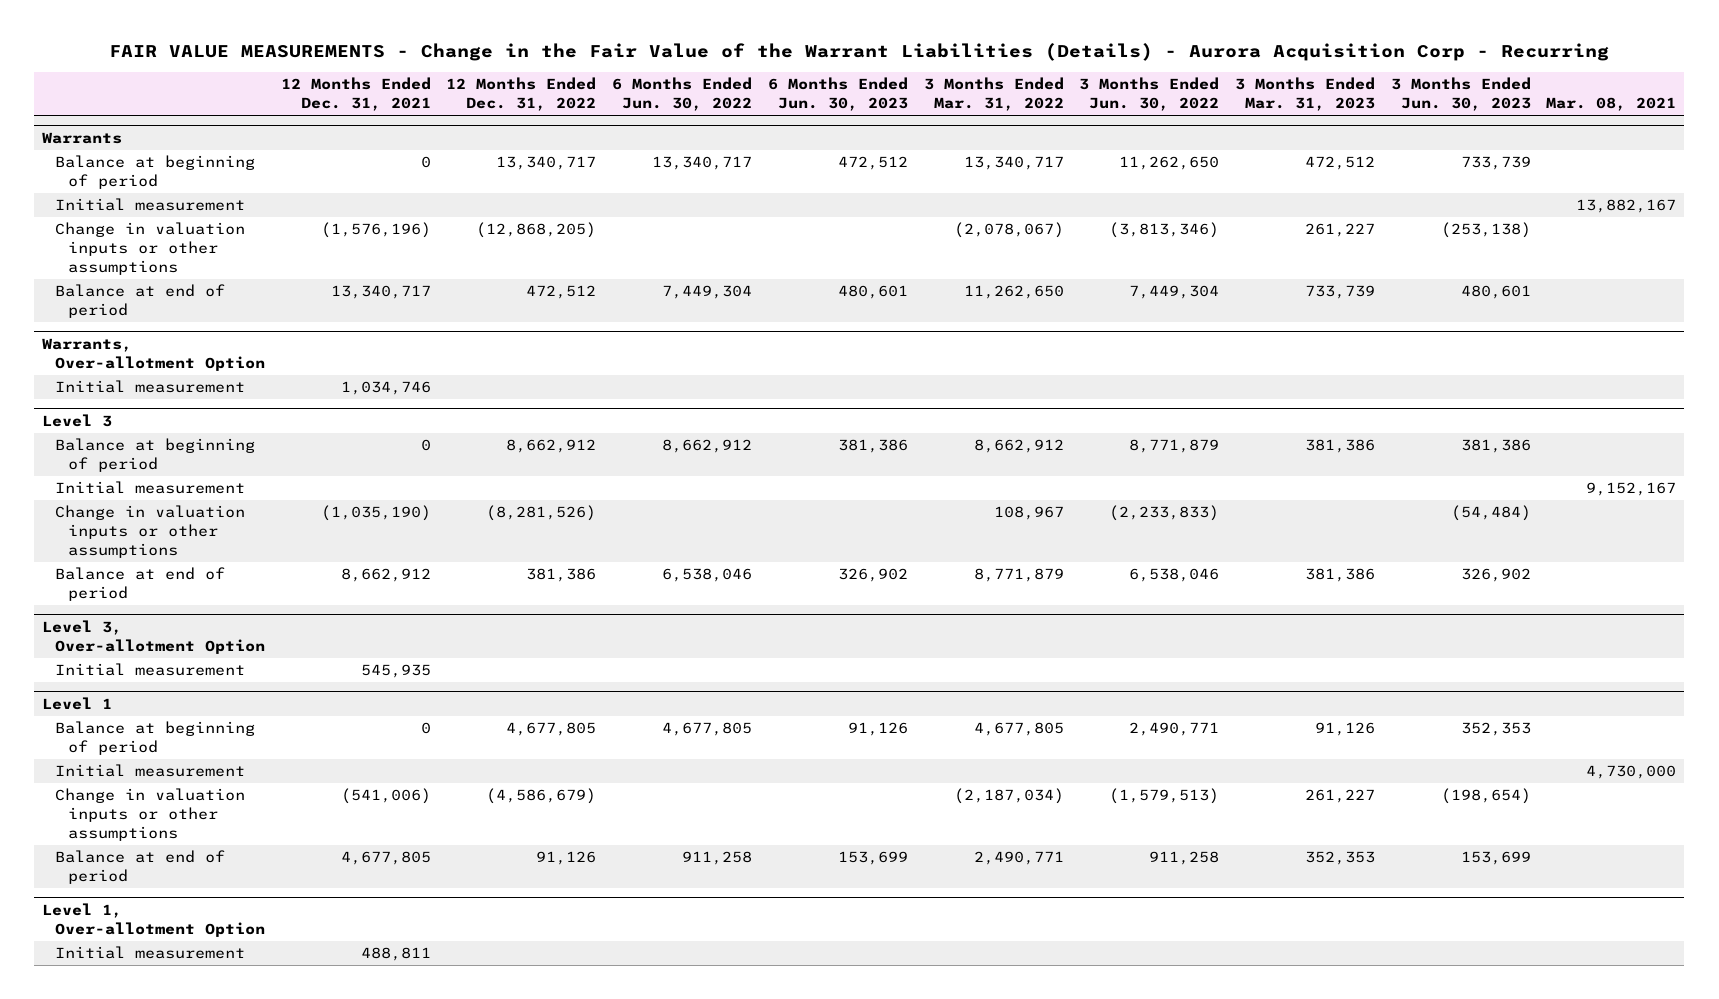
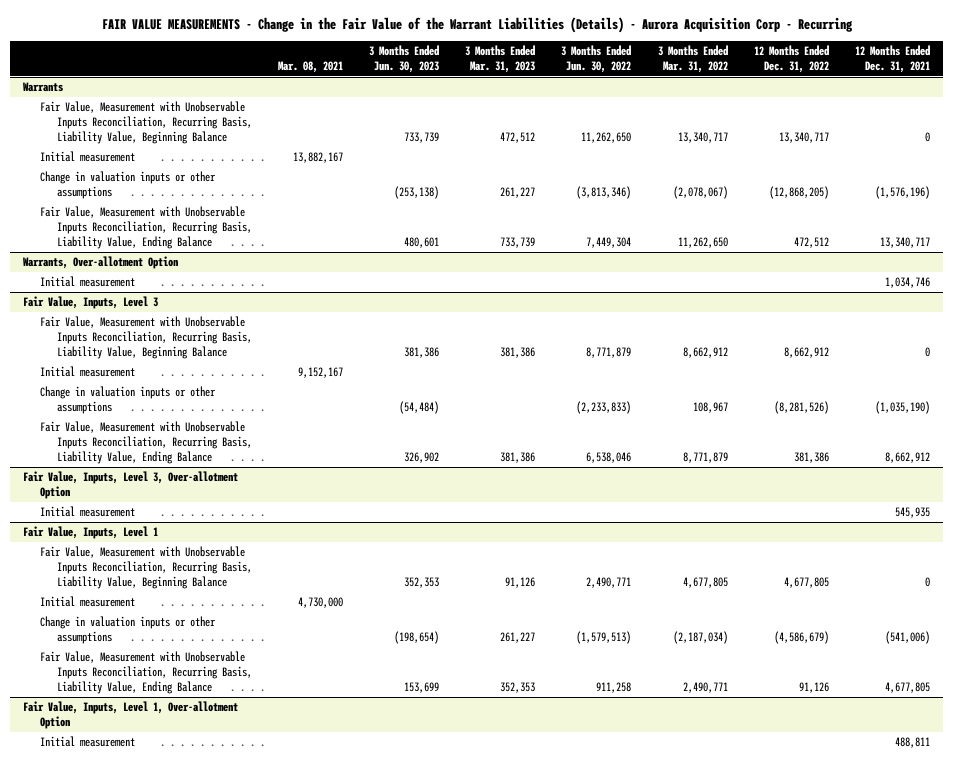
- | 12 Months Ended Dec. 31, 2021 | 12 Months Ended Dec. 31, 2022 | 6 Months Ended Jun. 30, 2022 | 6 Months Ended Jun. 30, 2023 | 3 Months Ended Mar. 31, 2022 | 3 Months Ended Jun. 30, 2022 | 3 Months Ended Mar. 31, 2023 | 3 Months Ended Jun. 30, 2023 | Mar. 08, 2021
+ | Mar. 08, 2021 | 3 Months Ended Jun. 30, 2023 | 3 Months Ended Mar. 31, 2023 | 3 Months Ended Jun. 30, 2022 | 3 Months Ended Mar. 31, 2022 | 12 Months Ended Dec. 31, 2022 | 12 Months Ended Dec. 31, 2021
@ Warrants
- Balance at beginning of period | 0 | 13,340,717 | 13,340,717 | 472,512 | 13,340,717 | 11,262,650 | 472,512 | 733,739 |
+ Fair Value, Measurement with Unobservable Inputs Reconciliation, Recurring Basis, Liability Value, Beginning Balance | | 733,739 | 472,512 | 11,262,650 | 13,340,717 | 13,340,717 | 0
- Balance at end of period | 13,340,717 | 472,512 | 7,449,304 | 480,601 | 11,262,650 | 7,449,304 | 733,739 | 480,601 |
+ Fair Value, Measurement with Unobservable Inputs Reconciliation, Recurring Basis, Liability Value, Ending Balance | | 480,601 | 733,739 | 7,449,304 | 11,262,650 | 472,512 | 13,340,717
- Level 3
- Balance at beginning of period | 0 | 8,662,912 | 8,662,912 | 381,386 | 8,662,912 | 8,771,879 | 381,386 | 381,386 |
+ Fair Value, Inputs, Level 3
+ Fair Value, Measurement with Unobservable Inputs Reconciliation, Recurring Basis, Liability Value, Beginning Balance | | 381,386 | 381,386 | 8,771,879 | 8,662,912 | 8,662,912 | 0
- Balance at end of period | 8,662,912 | 381,386 | 6,538,046 | 326,902 | 8,771,879 | 6,538,046 | 381,386 | 326,902 |
- Level 3, Over-allotment Option
+ Fair Value, Measurement with Unobservable Inputs Reconciliation, Recurring Basis, Liability Value, Ending Balance | | 326,902 | 381,386 | 6,538,046 | 8,771,879 | 381,386 | 8,662,912
+ Fair Value, Inputs, Level 3, Over-allotment Option
- Level 1
- Balance at beginning of period | 0 | 4,677,805 | 4,677,805 | 91,126 | 4,677,805 | 2,490,771 | 91,126 | 352,353 |
+ Fair Value, Inputs, Level 1
+ Fair Value, Measurement with Unobservable Inputs Reconciliation, Recurring Basis, Liability Value, Beginning Balance | | 352,353 | 91,126 | 2,490,771 | 4,677,805 | 4,677,805 | 0
- Balance at end of period | 4,677,805 | 91,126 | 911,258 | 153,699 | 2,490,771 | 911,258 | 352,353 | 153,699 |
- Level 1, Over-allotment Option
+ Fair Value, Measurement with Unobservable Inputs Reconciliation, Recurring Basis, Liability Value, Ending Balance | | 153,699 | 352,353 | 911,258 | 2,490,771 | 91,126 | 4,677,805
+ Fair Value, Inputs, Level 1, Over-allotment Option

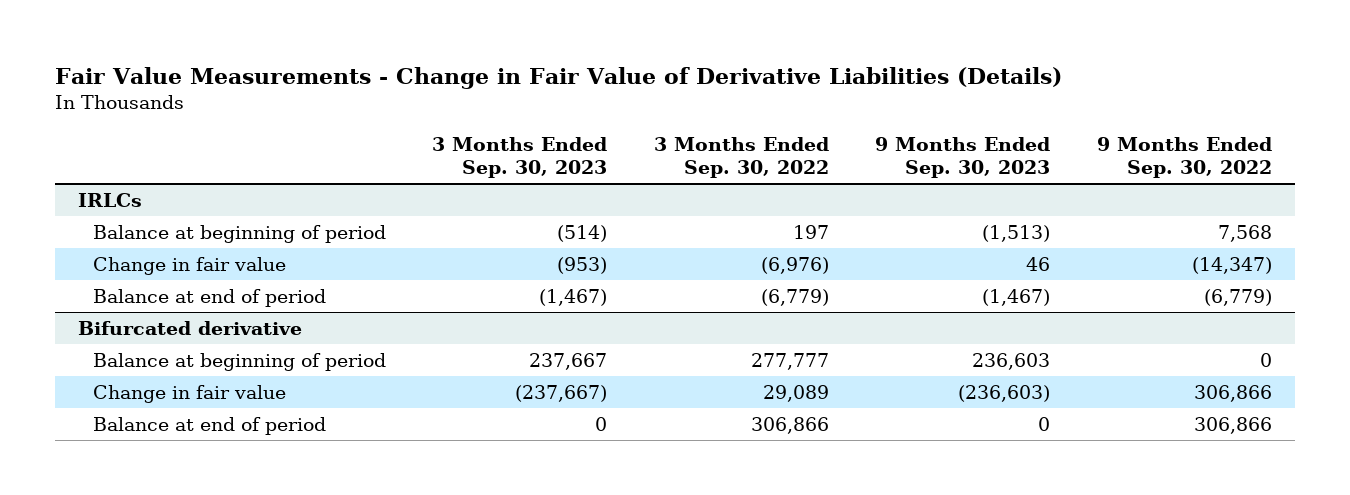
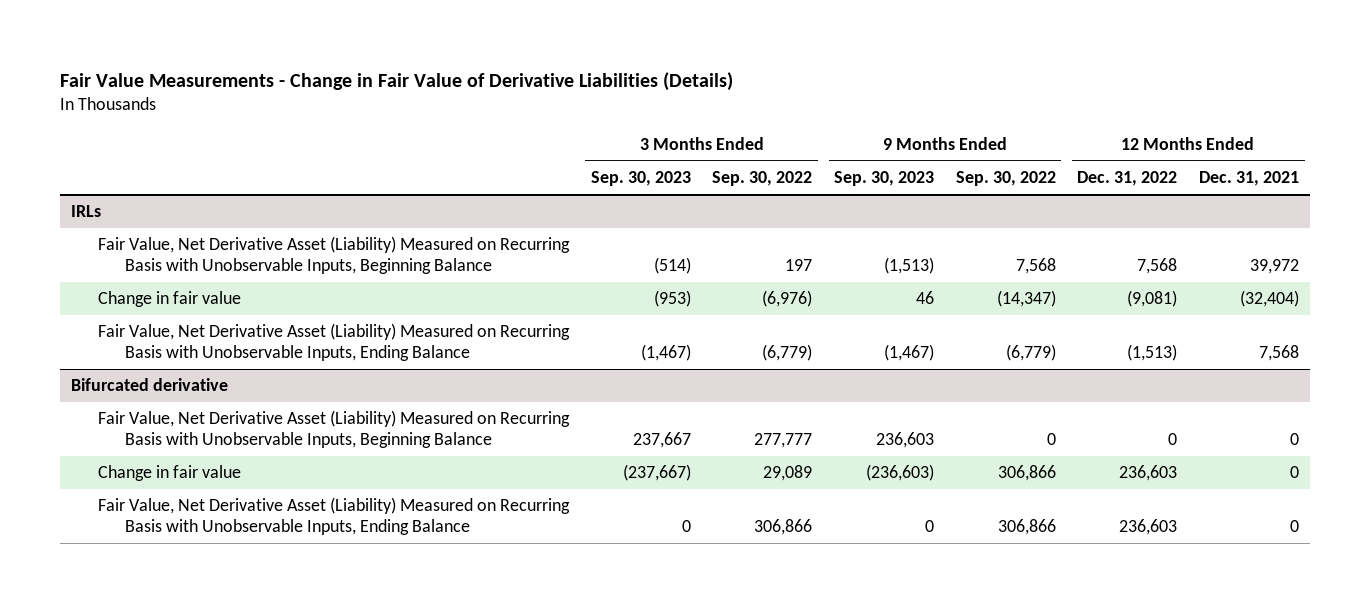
- | 3 Months Ended Sep. 30, 2023 | 3 Months Ended Sep. 30, 2022 | 9 Months Ended Sep. 30, 2023 | 9 Months Ended Sep. 30, 2022
+ | 3 Months Ended Sep. 30, 2023 | 3 Months Ended Sep. 30, 2022 | 9 Months Ended Sep. 30, 2023 | 9 Months Ended Sep. 30, 2022 | 12 Months Ended Dec. 31, 2022 | 12 Months Ended Dec. 31, 2021
- IRLCs
- Balance at beginning of period | (514) | 197 | (1,513) | 7,568
+ IRLs
+ Fair Value, Net Derivative Asset (Liability) Measured on Recurring Basis with Unobservable Inputs, Beginning Balance | (514) | 197 | (1,513) | 7,568 | 7,568 | 39,972
- Balance at end of period | (1,467) | (6,779) | (1,467) | (6,779)
+ Fair Value, Net Derivative Asset (Liability) Measured on Recurring Basis with Unobservable Inputs, Ending Balance | (1,467) | (6,779) | (1,467) | (6,779) | (1,513) | 7,568
@ Bifurcated derivative
- Balance at beginning of period | 237,667 | 277,777 | 236,603 | 0
+ Fair Value, Net Derivative Asset (Liability) Measured on Recurring Basis with Unobservable Inputs, Beginning Balance | 237,667 | 277,777 | 236,603 | 0 | 0 | 0
- Balance at end of period | 0 | 306,866 | 0 | 306,866
+ Fair Value, Net Derivative Asset (Liability) Measured on Recurring Basis with Unobservable Inputs, Ending Balance | 0 | 306,866 | 0 | 306,866 | 236,603 | 0

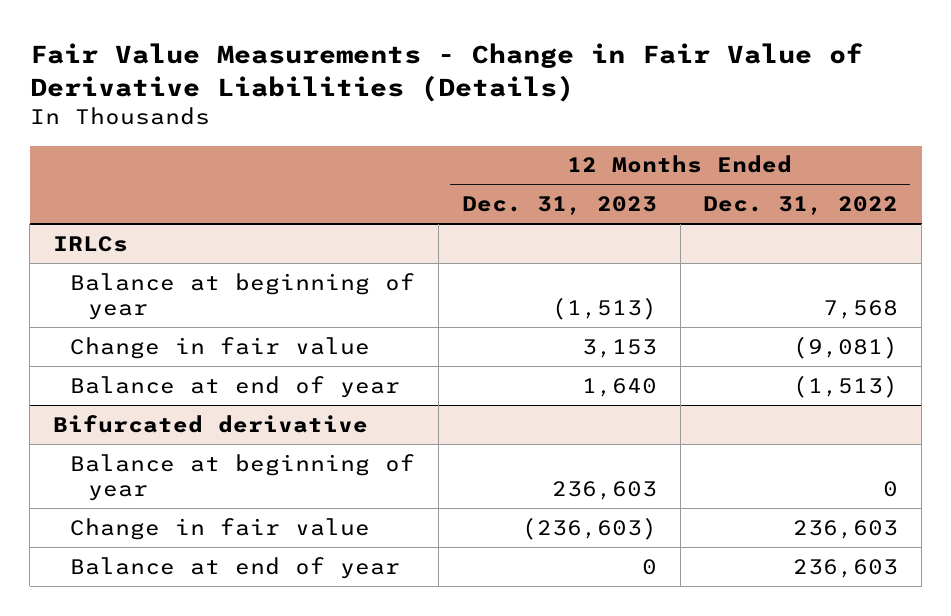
- | 3 Months Ended Sep. 30, 2023 | 3 Months Ended Sep. 30, 2022 | 9 Months Ended Sep. 30, 2023 | 9 Months Ended Sep. 30, 2022 | 12 Months Ended Dec. 31, 2022 | 12 Months Ended Dec. 31, 2021
+ | 12 Months Ended Dec. 31, 2023 | 12 Months Ended Dec. 31, 2022
- IRLs
- Fair Value, Net Derivative Asset (Liability) Measured on Recurring Basis with Unobservable Inputs, Beginning Balance | (514) | 197 | (1,513) | 7,568 | 7,568 | 39,972
+ IRLCs
+ Balance at beginning of year | (1,513) | 7,568
- Fair Value, Net Derivative Asset (Liability) Measured on Recurring Basis with Unobservable Inputs, Ending Balance | (1,467) | (6,779) | (1,467) | (6,779) | (1,513) | 7,568
+ Balance at end of year | 1,640 | (1,513)
@ Bifurcated derivative
- Fair Value, Net Derivative Asset (Liability) Measured on Recurring Basis with Unobservable Inputs, Beginning Balance | 237,667 | 277,777 | 236,603 | 0 | 0 | 0
+ Balance at beginning of year | 236,603 | 0
- Fair Value, Net Derivative Asset (Liability) Measured on Recurring Basis with Unobservable Inputs, Ending Balance | 0 | 306,866 | 0 | 306,866 | 236,603 | 0
+ Balance at end of year | 0 | 236,603

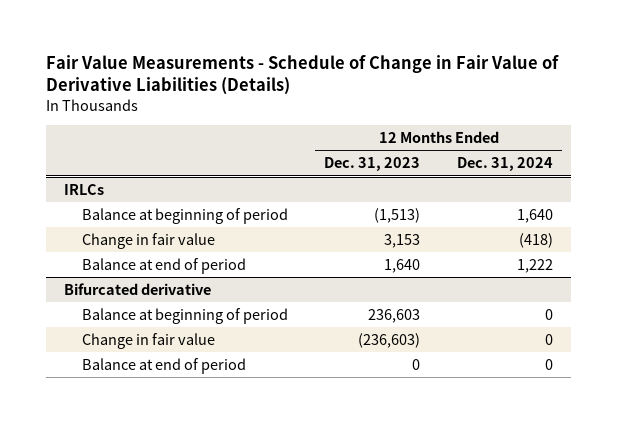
- Fair Value Measurements - Change in Fair Value of Derivative Liabilities (Details)
+ Fair Value Measurements - Schedule of Change in Fair Value of Derivative Liabilities (Details)
- | 12 Months Ended Dec. 31, 2023 | 12 Months Ended Dec. 31, 2022
+ | 12 Months Ended Dec. 31, 2023 | 12 Months Ended Dec. 31, 2024
@ IRLCs
- Balance at beginning of year | (1,513) | 7,568
+ Balance at beginning of period | (1,513) | 1,640
- Balance at end of year | 1,640 | (1,513)
+ Balance at end of period | 1,640 | 1,222
@ Bifurcated derivative
- Balance at beginning of year | 236,603 | 0
+ Balance at beginning of period | 236,603 | 0
- Balance at end of year | 0 | 236,603
+ Balance at end of period | 0 | 0

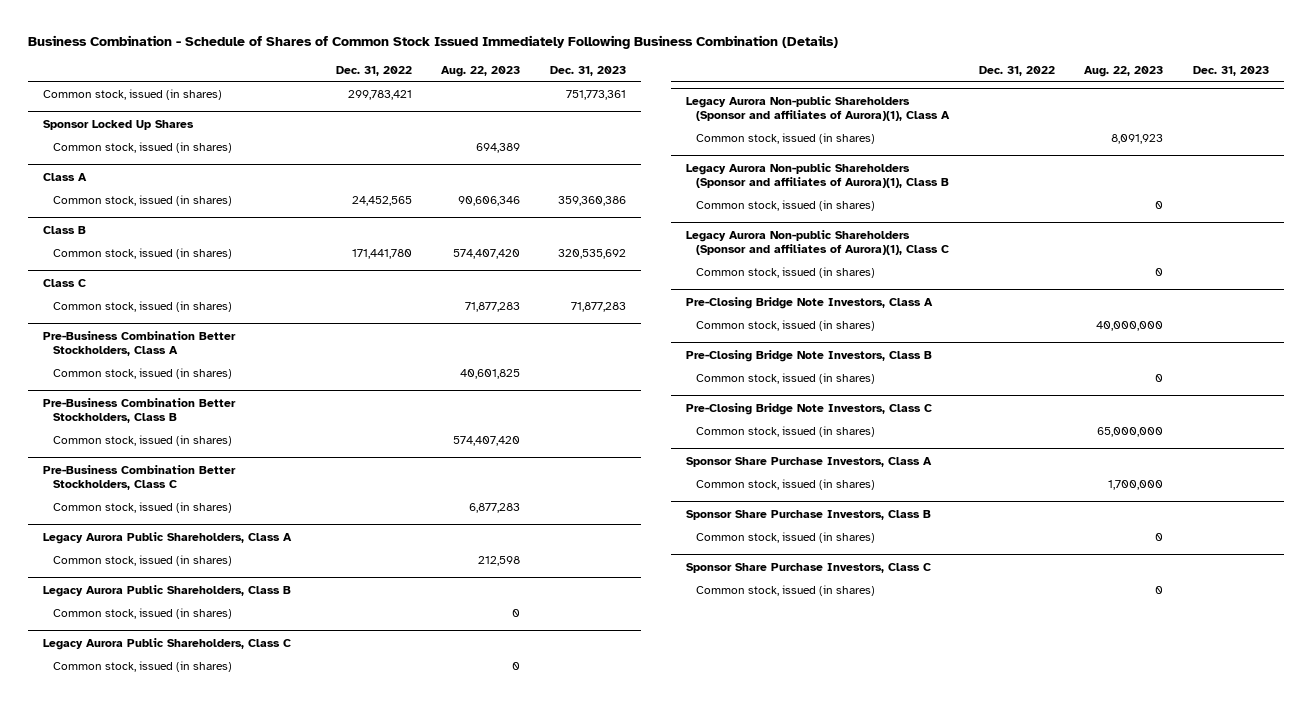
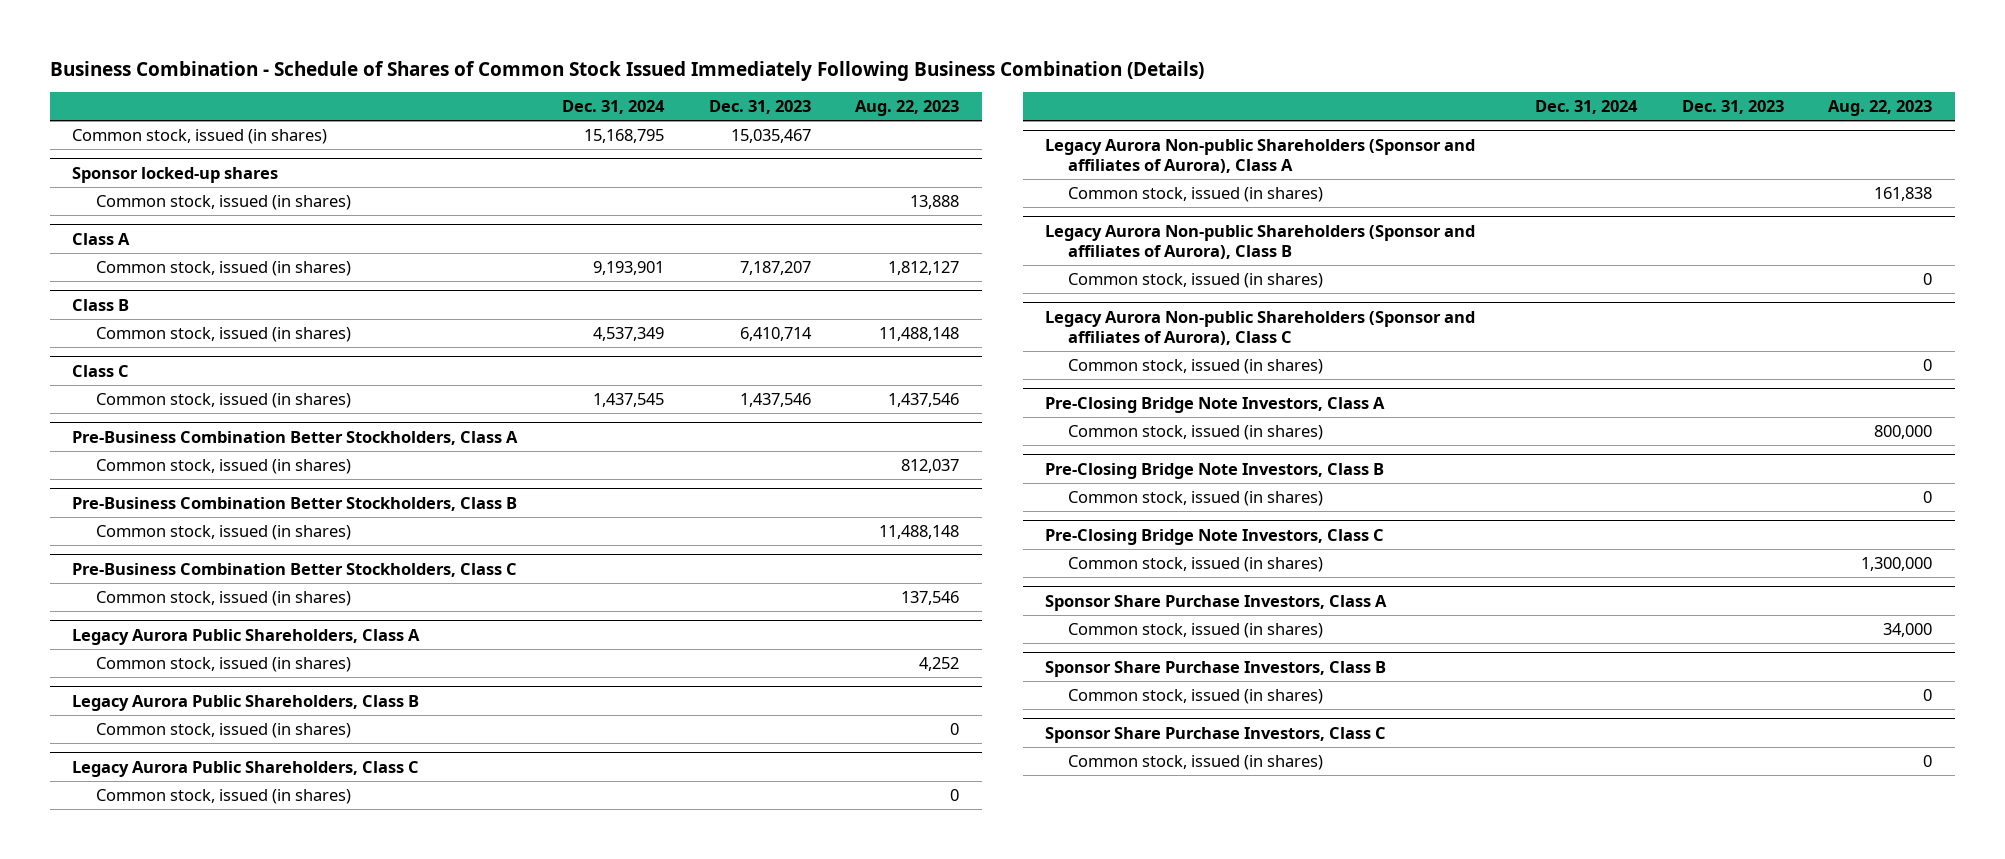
- | Dec. 31, 2022 | Aug. 22, 2023 | Dec. 31, 2023
+ | Dec. 31, 2024 | Dec. 31, 2023 | Aug. 22, 2023
- Common stock, issued (in shares) | 299,783,421 | | 751,773,361
- Sponsor Locked Up Shares
- Common stock, issued (in shares) | | 694,389 |
+ Common stock, issued (in shares) | 15,168,795 | 15,035,467 |
+ Sponsor locked-up shares
+ Common stock, issued (in shares) | | | 13,888
@ Class A
- Common stock, issued (in shares) | 24,452,565 | 90,606,346 | 359,360,386
+ Common stock, issued (in shares) | 9,193,901 | 7,187,207 | 1,812,127
@ Class B
- Common stock, issued (in shares) | 171,441,780 | 574,407,420 | 320,535,692
+ Common stock, issued (in shares) | 4,537,349 | 6,410,714 | 11,488,148
@ Class C
- Common stock, issued (in shares) | | 71,877,283 | 71,877,283
+ Common stock, issued (in shares) | 1,437,545 | 1,437,546 | 1,437,546
@ Pre-Business Combination Better Stockholders, Class A
- Common stock, issued (in shares) | | 40,601,825 |
+ Common stock, issued (in shares) | | | 812,037
@ Pre-Business Combination Better Stockholders, Class B
- Common stock, issued (in shares) | | 574,407,420 |
+ Common stock, issued (in shares) | | | 11,488,148
@ Pre-Business Combination Better Stockholders, Class C
- Common stock, issued (in shares) | | 6,877,283 |
+ Common stock, issued (in shares) | | | 137,546
@ Legacy Aurora Public Shareholders, Class A
- Common stock, issued (in shares) | | 212,598 |
+ Common stock, issued (in shares) | | | 4,252
- Legacy Aurora Non-public Shareholders (Sponsor and affiliates of Aurora)(1), Class A
- Common stock, issued (in shares) | | 8,091,923 |
- Legacy Aurora Non-public Shareholders (Sponsor and affiliates of Aurora)(1), Class B
+ Legacy Aurora Non-public Shareholders (Sponsor and affiliates of Aurora), Class A
+ Common stock, issued (in shares) | | | 161,838
+ Legacy Aurora Non-public Shareholders (Sponsor and affiliates of Aurora), Class B
- Legacy Aurora Non-public Shareholders (Sponsor and affiliates of Aurora)(1), Class C
+ Legacy Aurora Non-public Shareholders (Sponsor and affiliates of Aurora), Class C
@ Pre-Closing Bridge Note Investors, Class A
- Common stock, issued (in shares) | | 40,000,000 |
+ Common stock, issued (in shares) | | | 800,000
@ Pre-Closing Bridge Note Investors, Class C
- Common stock, issued (in shares) | | 65,000,000 |
+ Common stock, issued (in shares) | | | 1,300,000
@ Sponsor Share Purchase Investors, Class A
- Common stock, issued (in shares) | | 1,700,000 |
+ Common stock, issued (in shares) | | | 34,000

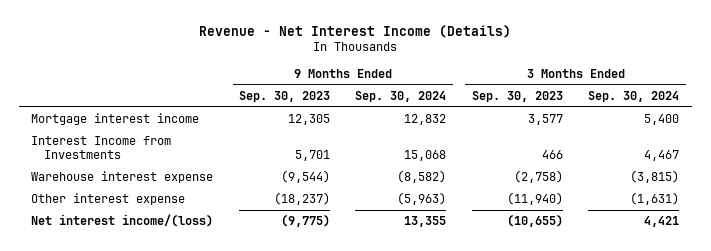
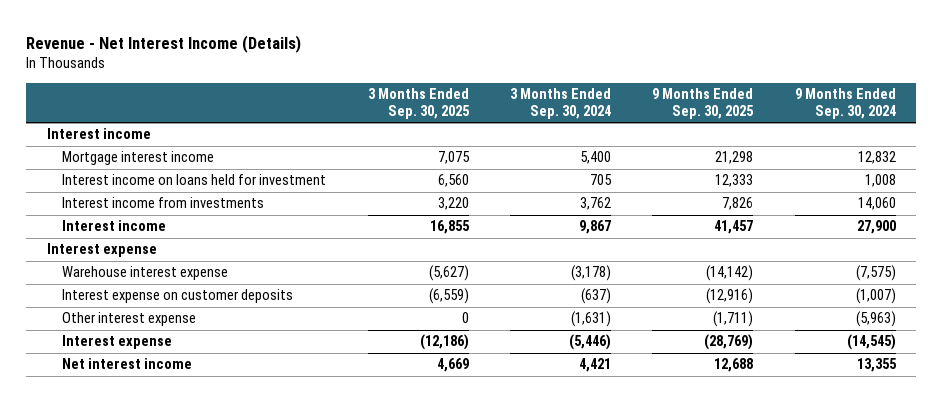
- | 9 Months Ended Sep. 30, 2023 | 9 Months Ended Sep. 30, 2024 | 3 Months Ended Sep. 30, 2023 | 3 Months Ended Sep. 30, 2024
+ | 3 Months Ended Sep. 30, 2025 | 3 Months Ended Sep. 30, 2024 | 9 Months Ended Sep. 30, 2025 | 9 Months Ended Sep. 30, 2024
+ Interest income
- Interest Income from Investments | 5,701 | 15,068 | 466 | 4,467
- Warehouse interest expense | (9,544) | (8,582) | (2,758) | (3,815)
+ Interest income on loans held for investment | 6,560 | 705 | 12,333 | 1,008
+ Interest income from investments | 3,220 | 3,762 | 7,826 | 14,060
+ Interest income | 16,855 | 9,867 | 41,457 | 27,900
+ Interest expense
+ Warehouse interest expense | (5,627) | (3,178) | (14,142) | (7,575)
+ Interest expense on customer deposits | (6,559) | (637) | (12,916) | (1,007)
- Net interest income/(loss) | (9,775) | 13,355 | (10,655) | 4,421
+ Interest expense | (12,186) | (5,446) | (28,769) | (14,545)
+ Net interest income | 4,669 | 4,421 | 12,688 | 13,355

